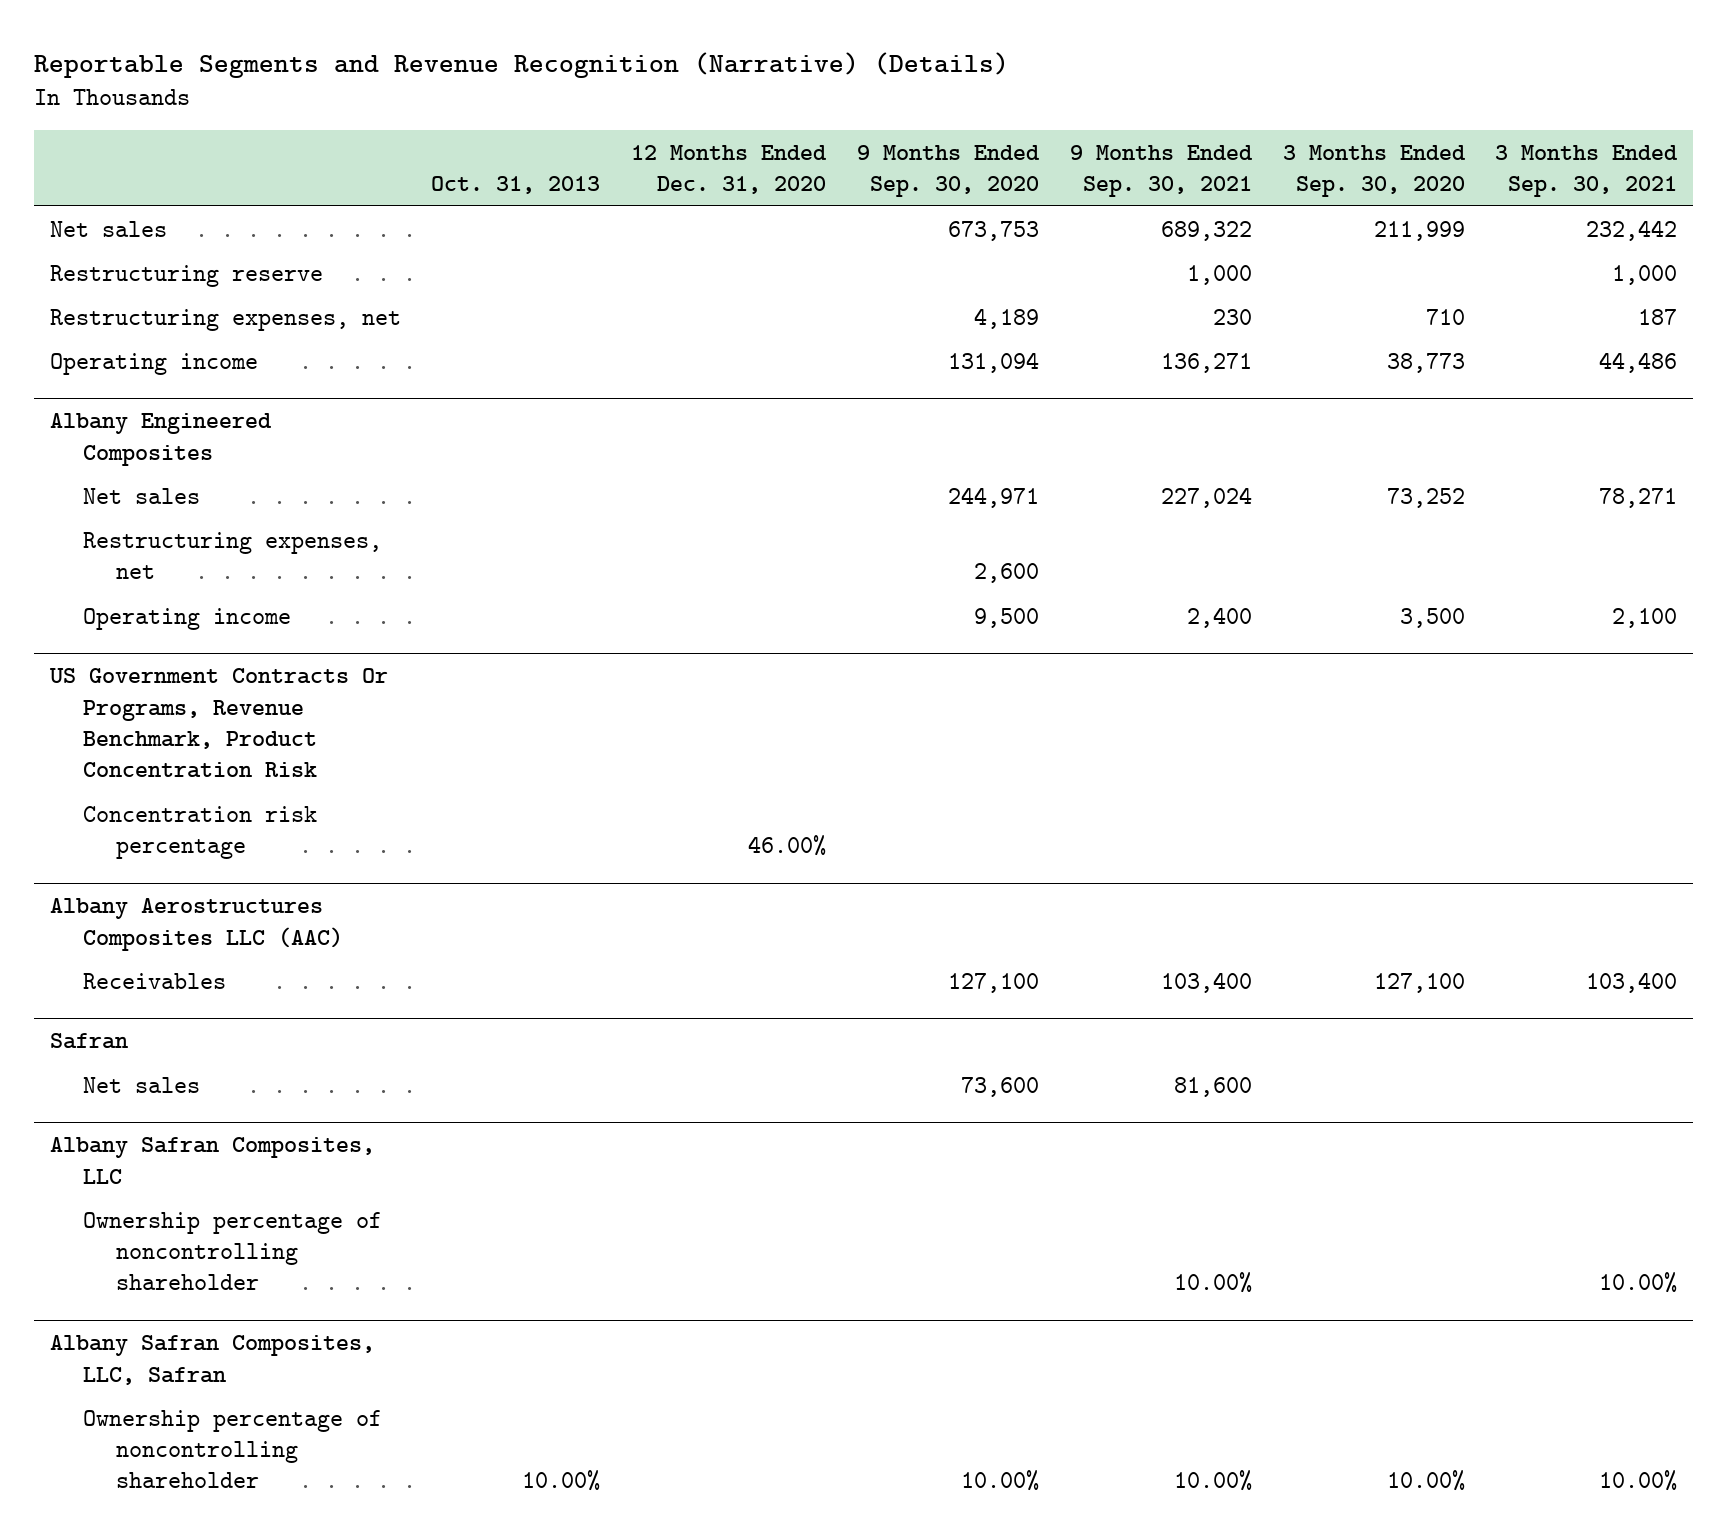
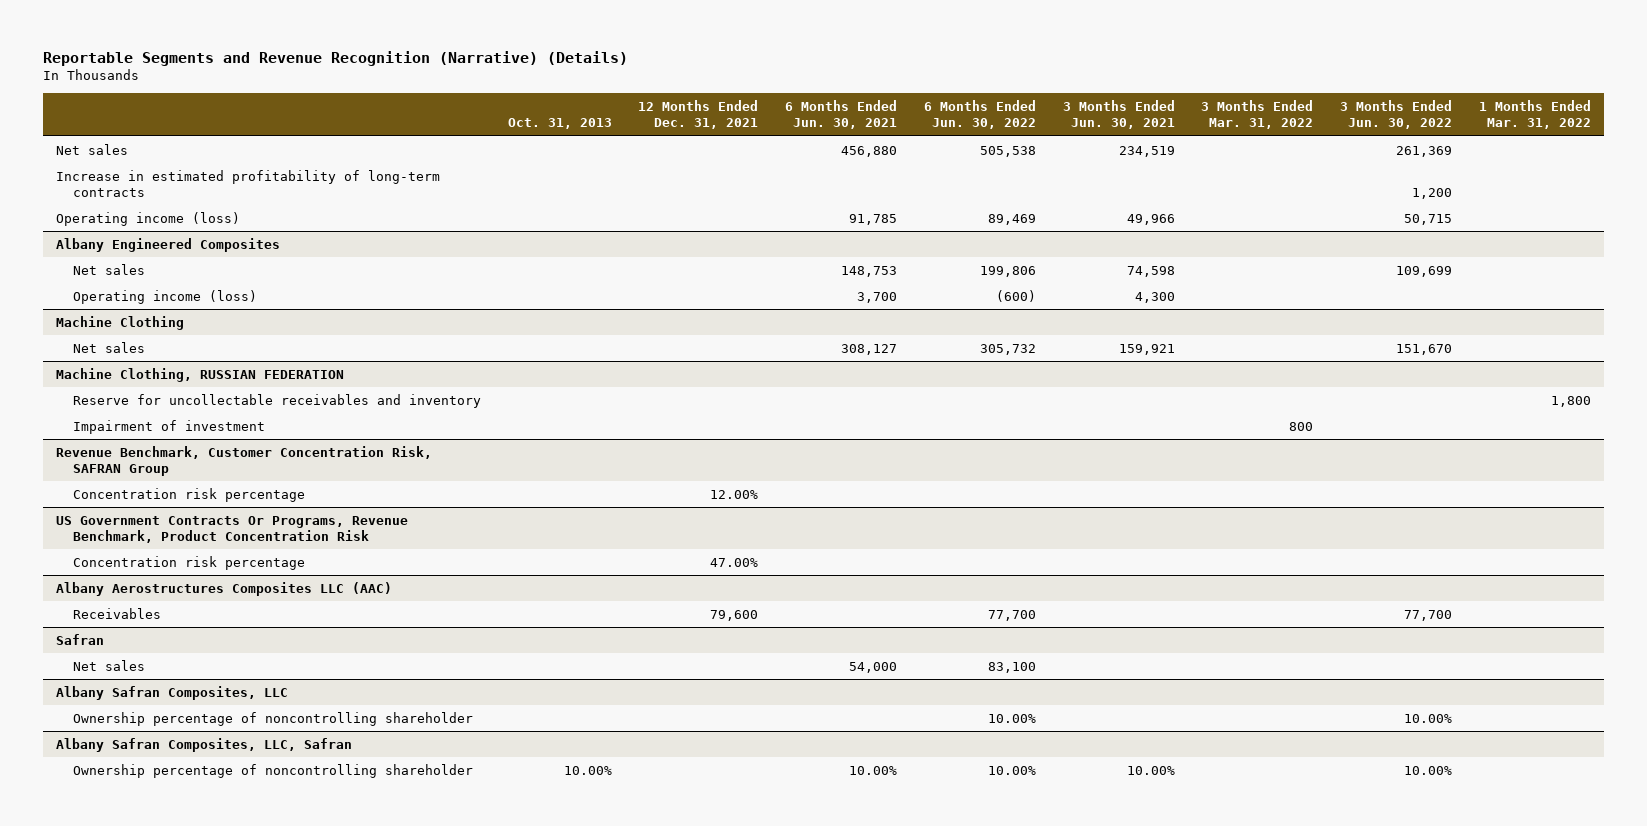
- | Oct. 31, 2013 | 12 Months Ended Dec. 31, 2020 | 9 Months Ended Sep. 30, 2020 | 9 Months Ended Sep. 30, 2021 | 3 Months Ended Sep. 30, 2020 | 3 Months Ended Sep. 30, 2021
+ | Oct. 31, 2013 | 12 Months Ended Dec. 31, 2021 | 6 Months Ended Jun. 30, 2021 | 6 Months Ended Jun. 30, 2022 | 3 Months Ended Jun. 30, 2021 | 3 Months Ended Mar. 31, 2022 | 3 Months Ended Jun. 30, 2022 | 1 Months Ended Mar. 31, 2022
- Restructuring reserve | | | | 1,000 | | 1,000
- Restructuring expenses, net | | | 4,189 | 230 | 710 | 187
- Operating income | | | 131,094 | 136,271 | 38,773 | 44,486
+ Increase in estimated profitability of long-term contracts | | | | | | | 1,200 |
+ Operating income (loss) | | | 91,785 | 89,469 | 49,966 | | 50,715 |
@ Albany Engineered Composites
- Restructuring expenses, net | | | 2,600 | | |
- Operating income | | | 9,500 | 2,400 | 3,500 | 2,100
+ Operating income (loss) | | | 3,700 | (600) | 4,300 | | |
+ Machine Clothing
+ Net sales | | | 308,127 | 305,732 | 159,921 | | 151,670 |
+ Machine Clothing, RUSSIAN FEDERATION
+ Reserve for uncollectable receivables and inventory | | | | | | | | 1,800
+ Impairment of investment | | | | | | 800 | |
+ Revenue Benchmark, Customer Concentration Risk, SAFRAN Group
+ Concentration risk percentage | | 12.00% | | | | | |

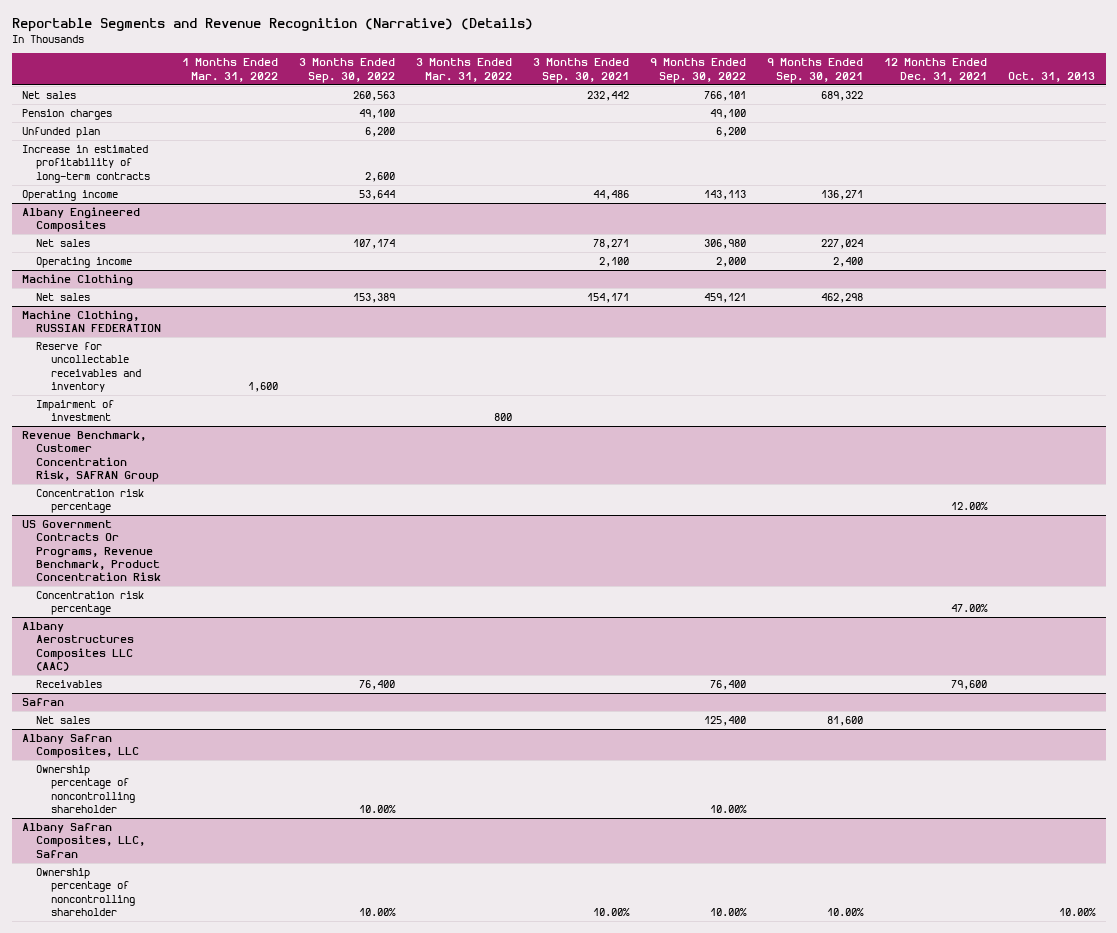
- | Oct. 31, 2013 | 12 Months Ended Dec. 31, 2021 | 6 Months Ended Jun. 30, 2021 | 6 Months Ended Jun. 30, 2022 | 3 Months Ended Jun. 30, 2021 | 3 Months Ended Mar. 31, 2022 | 3 Months Ended Jun. 30, 2022 | 1 Months Ended Mar. 31, 2022
+ | 1 Months Ended Mar. 31, 2022 | 3 Months Ended Sep. 30, 2022 | 3 Months Ended Mar. 31, 2022 | 3 Months Ended Sep. 30, 2021 | 9 Months Ended Sep. 30, 2022 | 9 Months Ended Sep. 30, 2021 | 12 Months Ended Dec. 31, 2021 | Oct. 31, 2013
+ Pension charges | | 49,100 | | | 49,100 | | |
+ Unfunded plan | | 6,200 | | | 6,200 | | |
- Operating income (loss) | | | 91,785 | 89,469 | 49,966 | | 50,715 |
+ Operating income | | 53,644 | | 44,486 | 143,113 | 136,271 | |
@ Albany Engineered Composites
- Operating income (loss) | | | 3,700 | (600) | 4,300 | | |
+ Operating income | | | | 2,100 | 2,000 | 2,400 | |
@ Machine Clothing, RUSSIAN FEDERATION
- Reserve for uncollectable receivables and inventory | | | | | | | | 1,800
+ Reserve for uncollectable receivables and inventory | 1,600 | | | | | | |

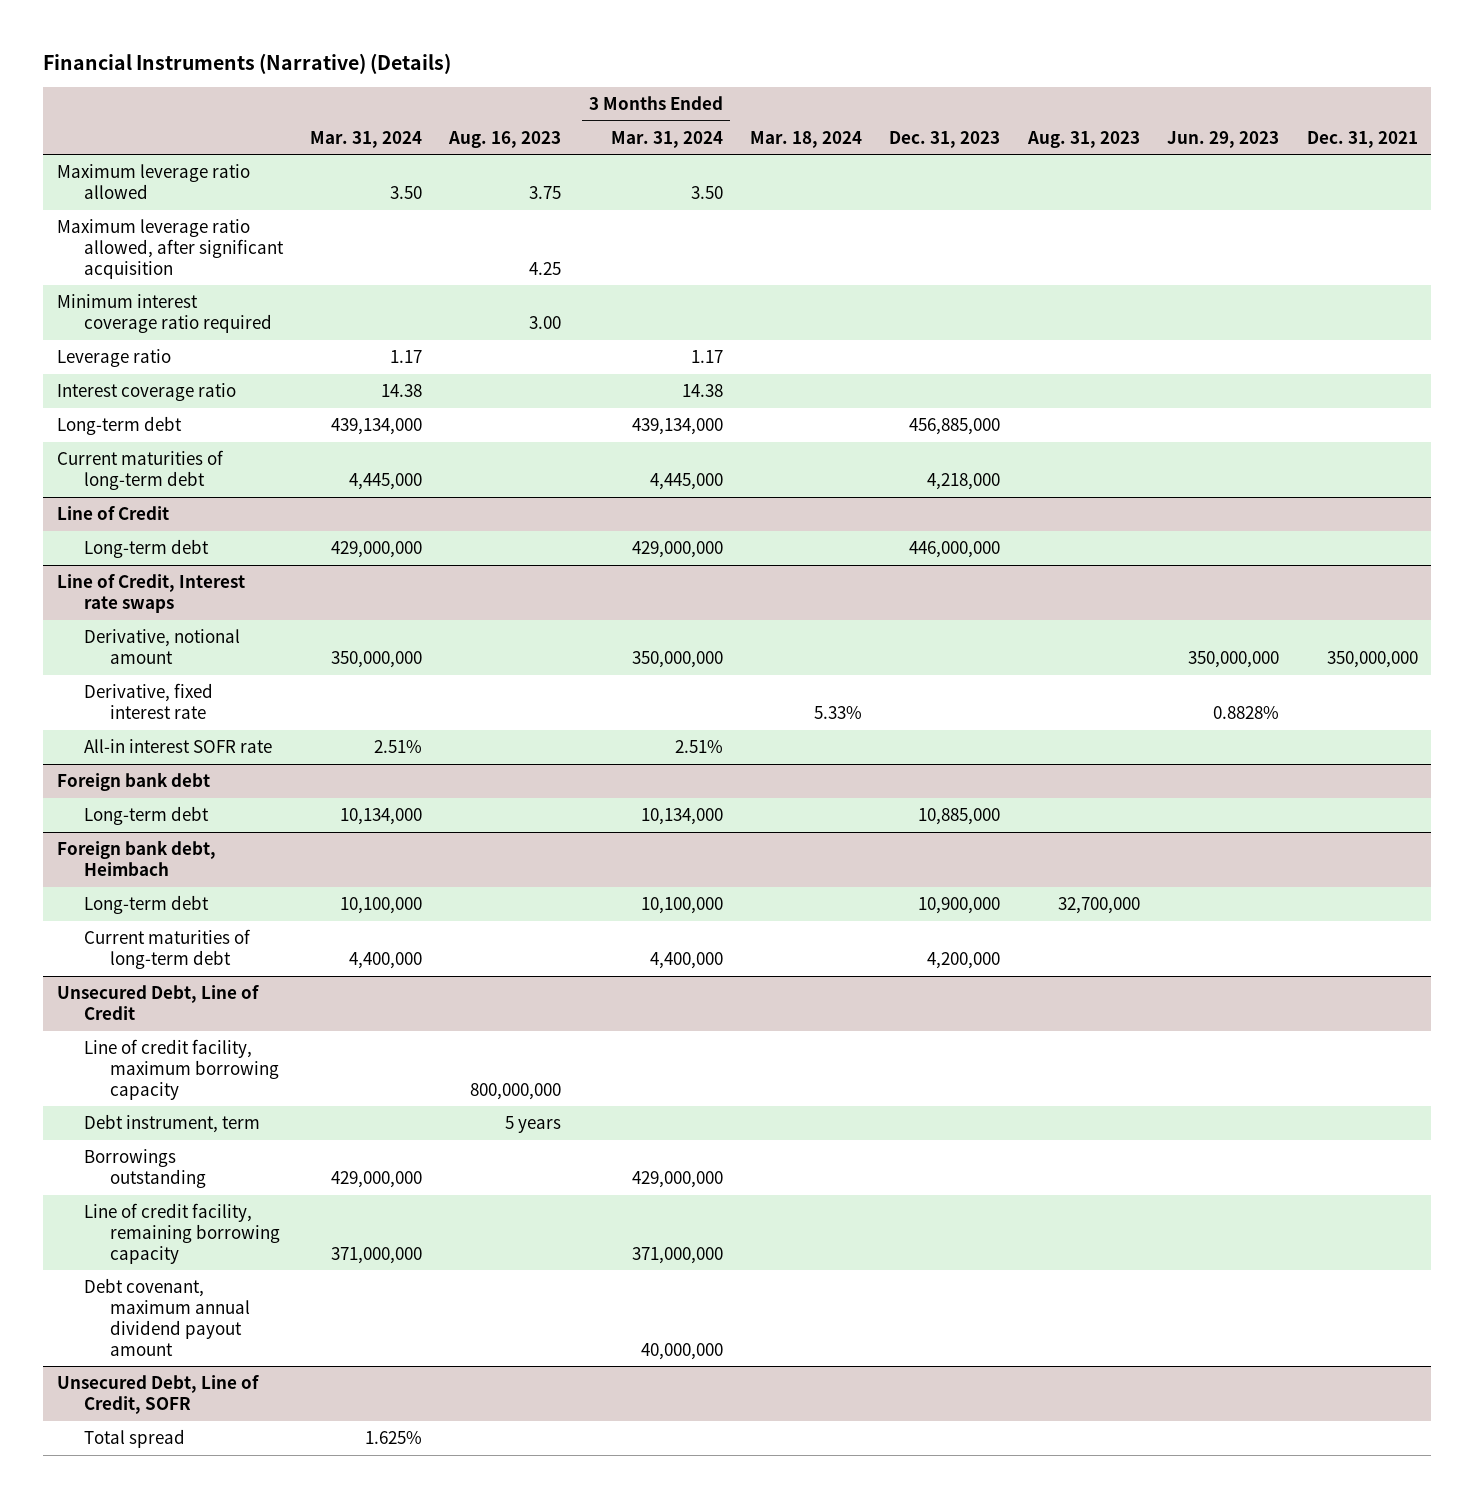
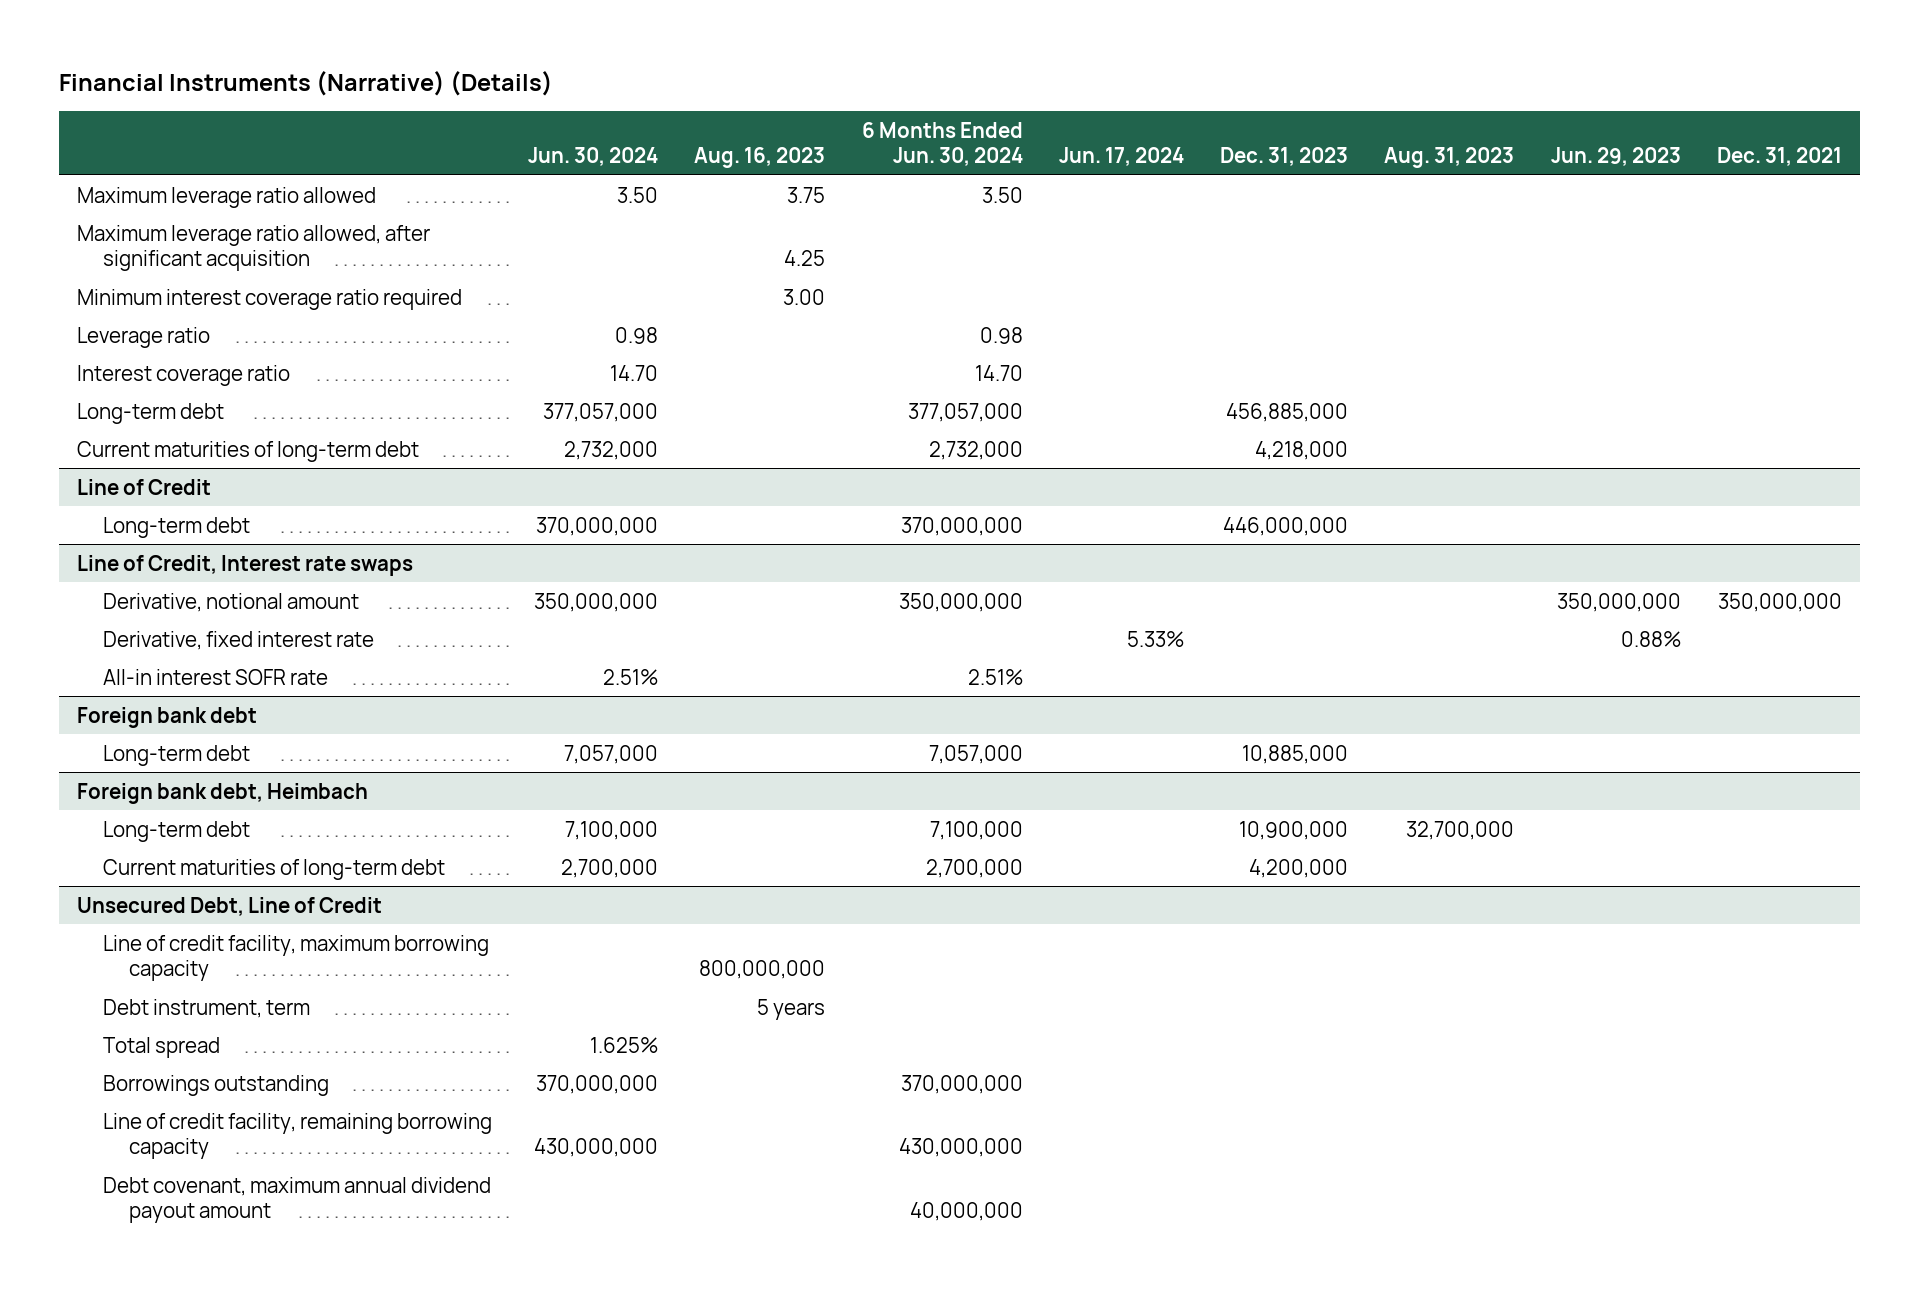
- | Mar. 31, 2024 | Aug. 16, 2023 | 3 Months Ended Mar. 31, 2024 | Mar. 18, 2024 | Dec. 31, 2023 | Aug. 31, 2023 | Jun. 29, 2023 | Dec. 31, 2021
+ | Jun. 30, 2024 | Aug. 16, 2023 | 6 Months Ended Jun. 30, 2024 | Jun. 17, 2024 | Dec. 31, 2023 | Aug. 31, 2023 | Jun. 29, 2023 | Dec. 31, 2021
@ Line of Credit, Interest rate swaps
- Derivative, fixed interest rate | | | | 5.33% | | | 0.8828% |
+ Derivative, fixed interest rate | | | | 5.33% | | | 0.88% |
@ Unsecured Debt, Line of Credit
+ Total spread | 1.625% | | | | | | |
- Unsecured Debt, Line of Credit, SOFR
- Total spread | 1.625% | | | | | | |

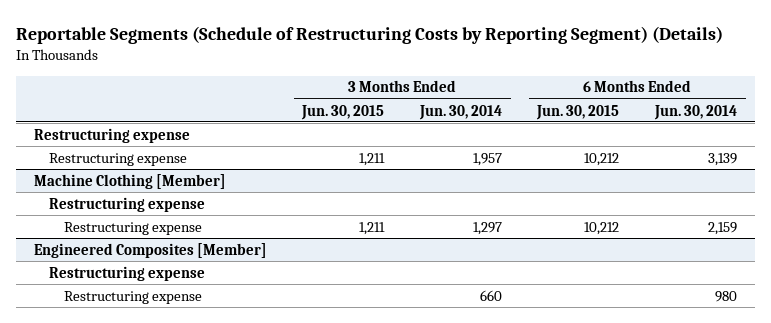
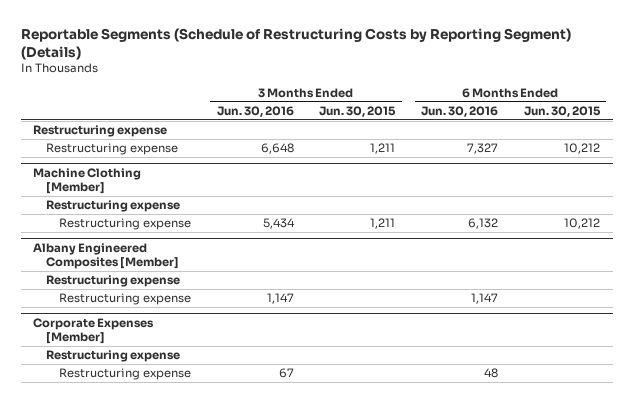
- | 3 Months Ended Jun. 30, 2015 | 3 Months Ended Jun. 30, 2014 | 6 Months Ended Jun. 30, 2015 | 6 Months Ended Jun. 30, 2014
+ | 3 Months Ended Jun. 30, 2016 | 3 Months Ended Jun. 30, 2015 | 6 Months Ended Jun. 30, 2016 | 6 Months Ended Jun. 30, 2015
- Engineered Composites [Member]
+ Albany Engineered Composites [Member]
+ Corporate Expenses [Member]
+ Restructuring expense
+ Restructuring expense | 67 | | 48 |

